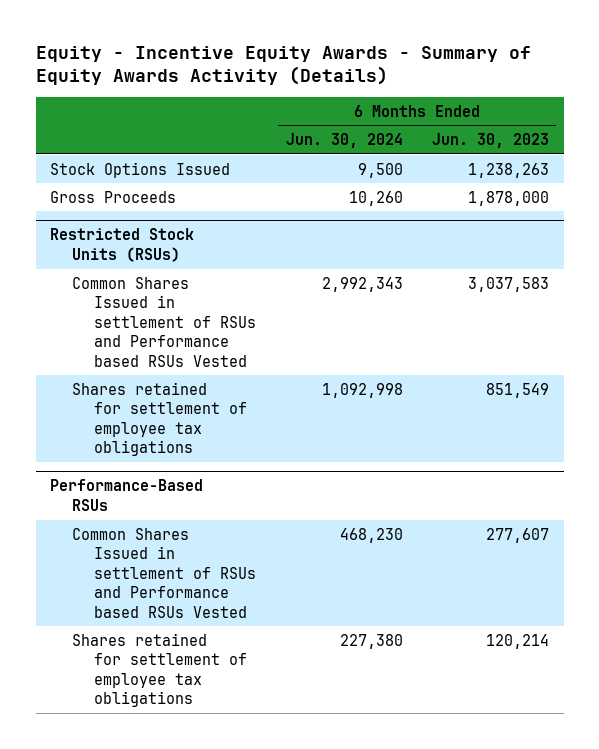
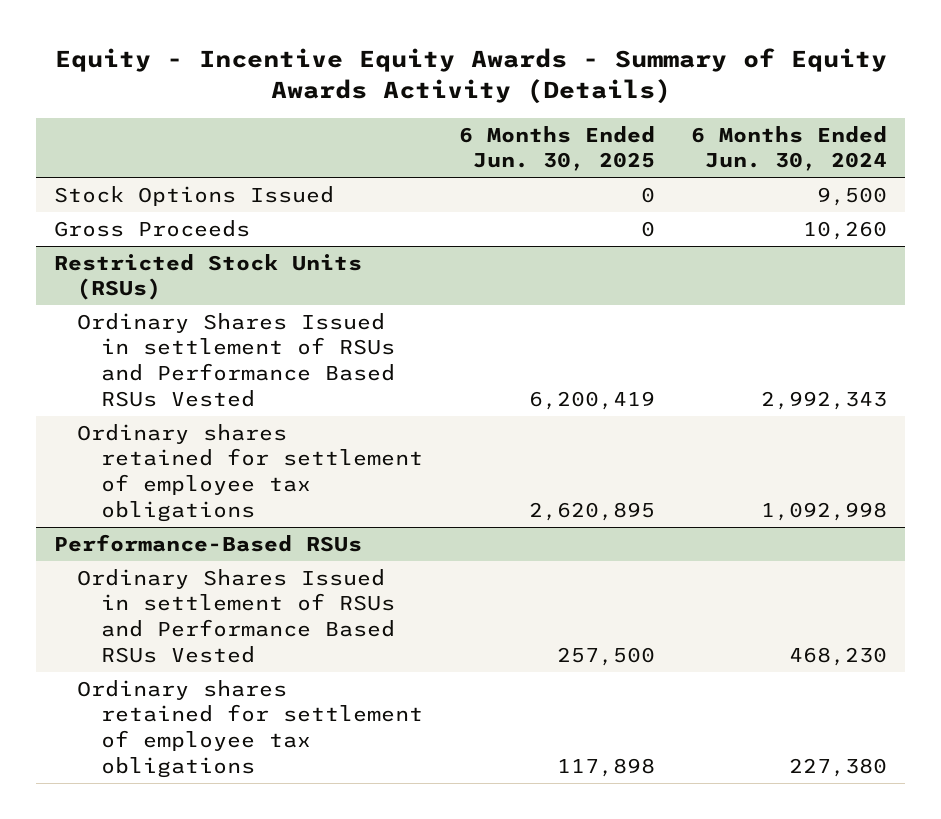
- | 6 Months Ended Jun. 30, 2024 | 6 Months Ended Jun. 30, 2023
+ | 6 Months Ended Jun. 30, 2025 | 6 Months Ended Jun. 30, 2024
@ Restricted Stock Units (RSUs)
- Common Shares Issued in settlement of RSUs and Performance based RSUs Vested | 2,992,343 | 3,037,583
- Shares retained for settlement of employee tax obligations | 1,092,998 | 851,549
+ Ordinary Shares Issued in settlement of RSUs and Performance Based RSUs Vested | 6,200,419 | 2,992,343
+ Ordinary shares retained for settlement of employee tax obligations | 2,620,895 | 1,092,998
@ Performance-Based RSUs
- Common Shares Issued in settlement of RSUs and Performance based RSUs Vested | 468,230 | 277,607
- Shares retained for settlement of employee tax obligations | 227,380 | 120,214
+ Ordinary Shares Issued in settlement of RSUs and Performance Based RSUs Vested | 257,500 | 468,230
+ Ordinary shares retained for settlement of employee tax obligations | 117,898 | 227,380

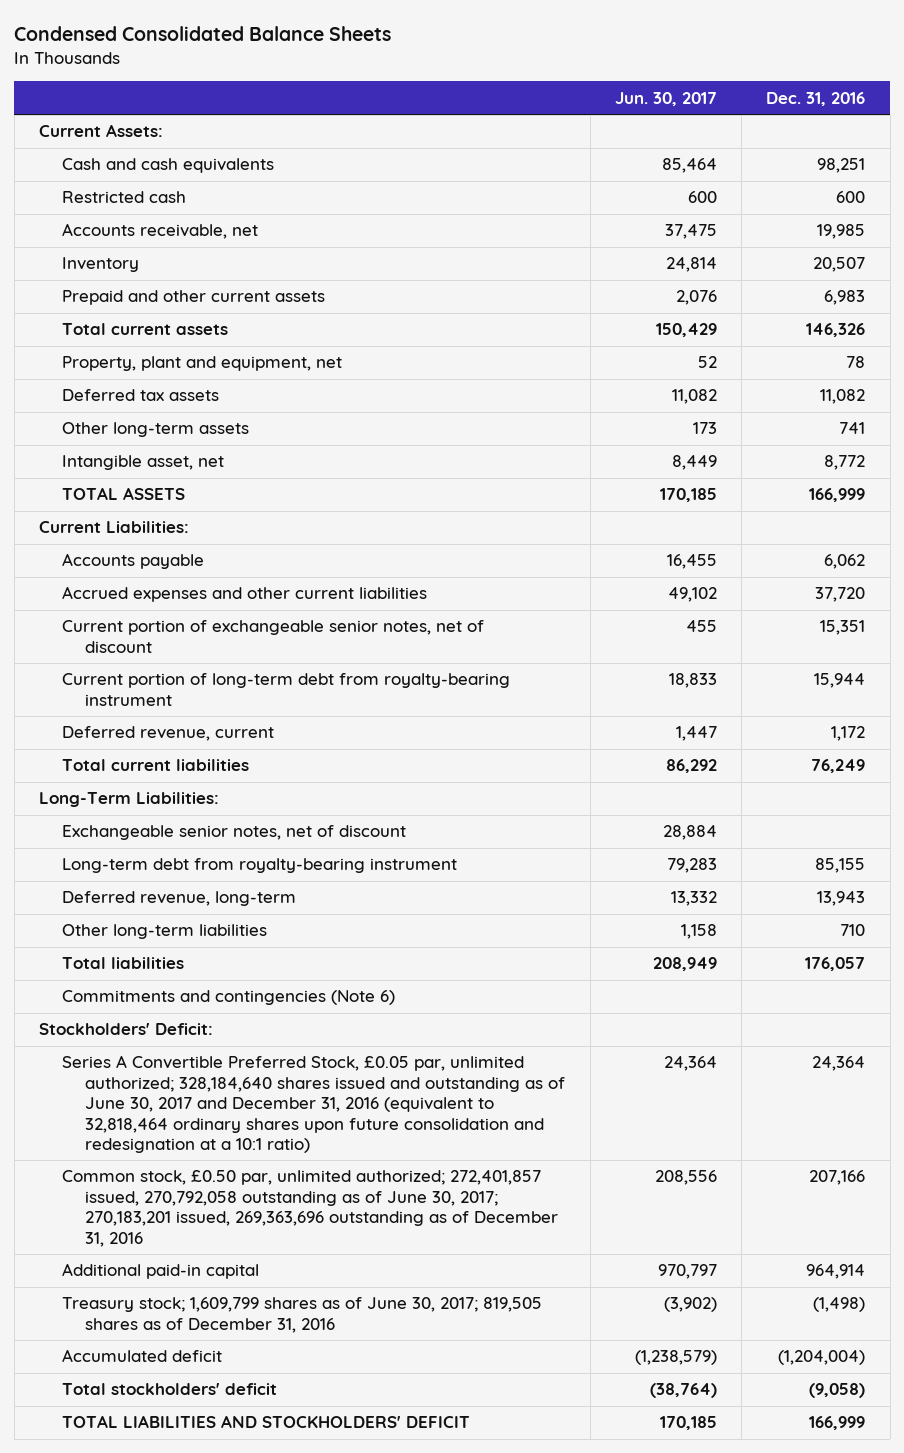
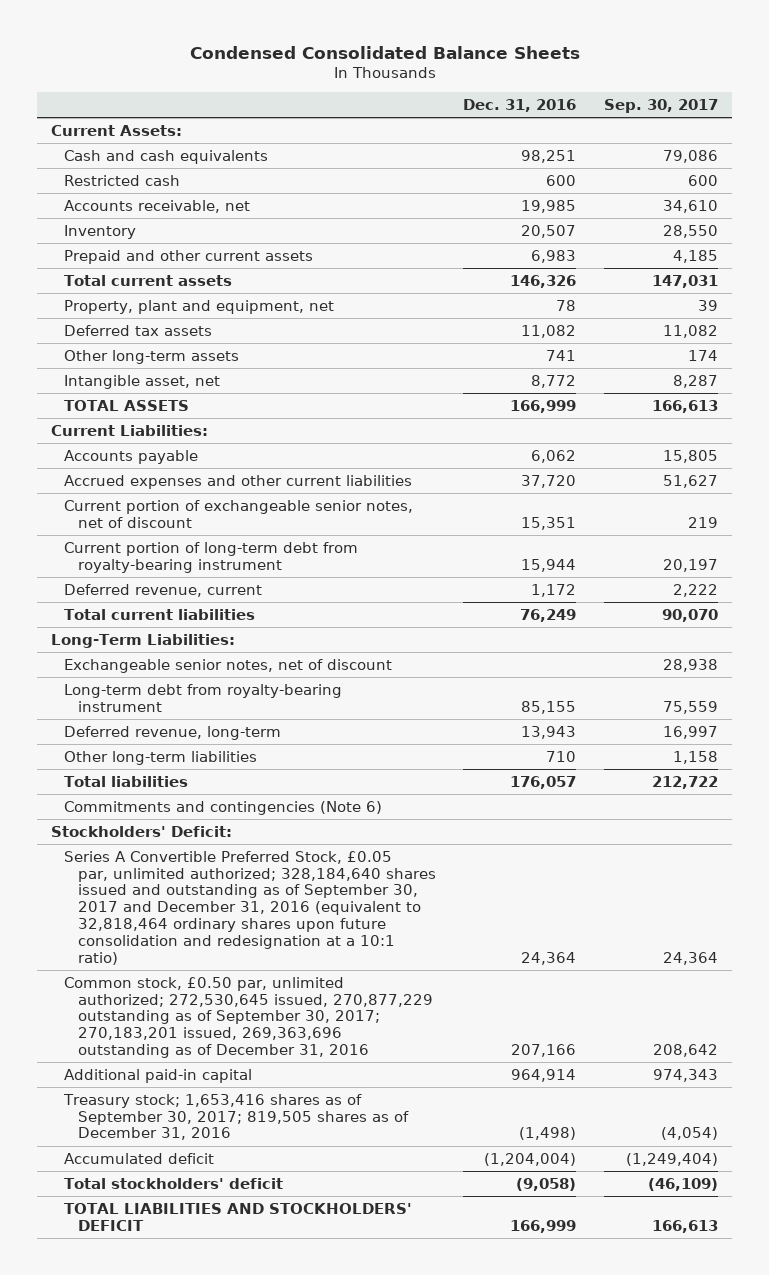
- | Jun. 30, 2017 | Dec. 31, 2016
+ | Dec. 31, 2016 | Sep. 30, 2017
- Series A Convertible Preferred Stock, £0.05 par, unlimited authorized; 328,184,640 shares issued and outstanding as of June 30, 2017 and December 31, 2016 (equivalent to 32,818,464 ordinary shares upon future consolidation and redesignation at a 10:1 ratio) | 24,364 | 24,364
- Common stock, £0.50 par, unlimited authorized; 272,401,857 issued, 270,792,058 outstanding as of June 30, 2017; 270,183,201 issued, 269,363,696 outstanding as of December 31, 2016 | 208,556 | 207,166
+ Series A Convertible Preferred Stock, £0.05 par, unlimited authorized; 328,184,640 shares issued and outstanding as of September 30, 2017 and December 31, 2016 (equivalent to 32,818,464 ordinary shares upon future consolidation and redesignation at a 10:1 ratio) | 24,364 | 24,364
+ Common stock, £0.50 par, unlimited authorized; 272,530,645 issued, 270,877,229 outstanding as of September 30, 2017; 270,183,201 issued, 269,363,696 outstanding as of December 31, 2016 | 207,166 | 208,642
- Treasury stock; 1,609,799 shares as of June 30, 2017; 819,505 shares as of December 31, 2016 | (3,902) | (1,498)
+ Treasury stock; 1,653,416 shares as of September 30, 2017; 819,505 shares as of December 31, 2016 | (1,498) | (4,054)

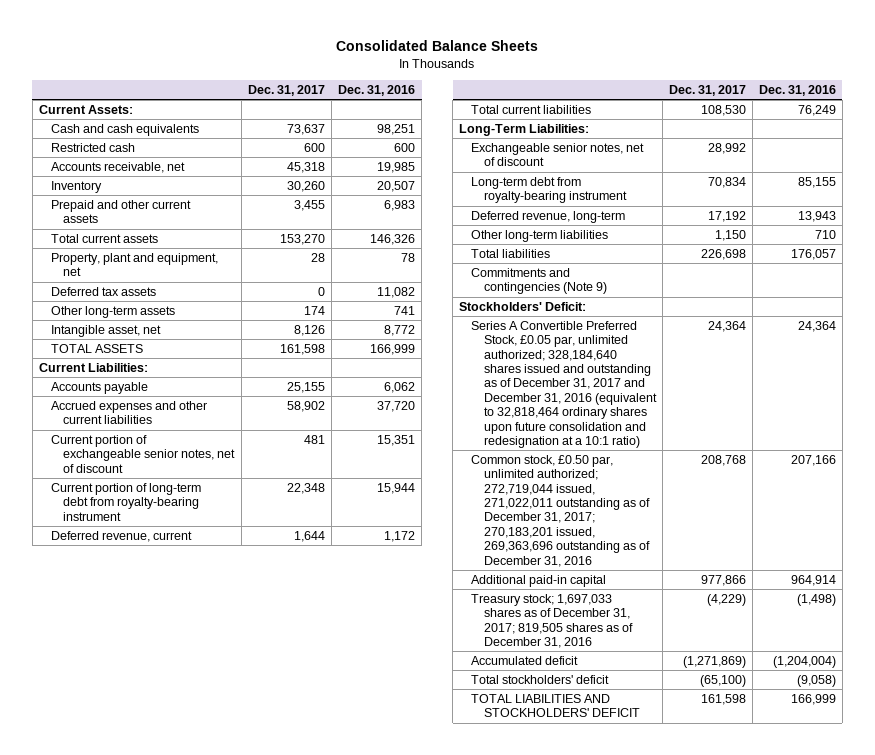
- Condensed Consolidated Balance Sheets
+ Consolidated Balance Sheets
- | Dec. 31, 2016 | Sep. 30, 2017
+ | Dec. 31, 2017 | Dec. 31, 2016
- Commitments and contingencies (Note 6)
+ Commitments and contingencies (Note 9)
- Series A Convertible Preferred Stock, £0.05 par, unlimited authorized; 328,184,640 shares issued and outstanding as of September 30, 2017 and December 31, 2016 (equivalent to 32,818,464 ordinary shares upon future consolidation and redesignation at a 10:1 ratio) | 24,364 | 24,364
- Common stock, £0.50 par, unlimited authorized; 272,530,645 issued, 270,877,229 outstanding as of September 30, 2017; 270,183,201 issued, 269,363,696 outstanding as of December 31, 2016 | 207,166 | 208,642
+ Series A Convertible Preferred Stock, £0.05 par, unlimited authorized; 328,184,640 shares issued and outstanding as of December 31, 2017 and December 31, 2016 (equivalent to 32,818,464 ordinary shares upon future consolidation and redesignation at a 10:1 ratio) | 24,364 | 24,364
+ Common stock, £0.50 par, unlimited authorized; 272,719,044 issued, 271,022,011 outstanding as of December 31, 2017; 270,183,201 issued, 269,363,696 outstanding as of December 31, 2016 | 208,768 | 207,166
- Treasury stock; 1,653,416 shares as of September 30, 2017; 819,505 shares as of December 31, 2016 | (1,498) | (4,054)
+ Treasury stock; 1,697,033 shares as of December 31, 2017; 819,505 shares as of December 31, 2016 | (4,229) | (1,498)

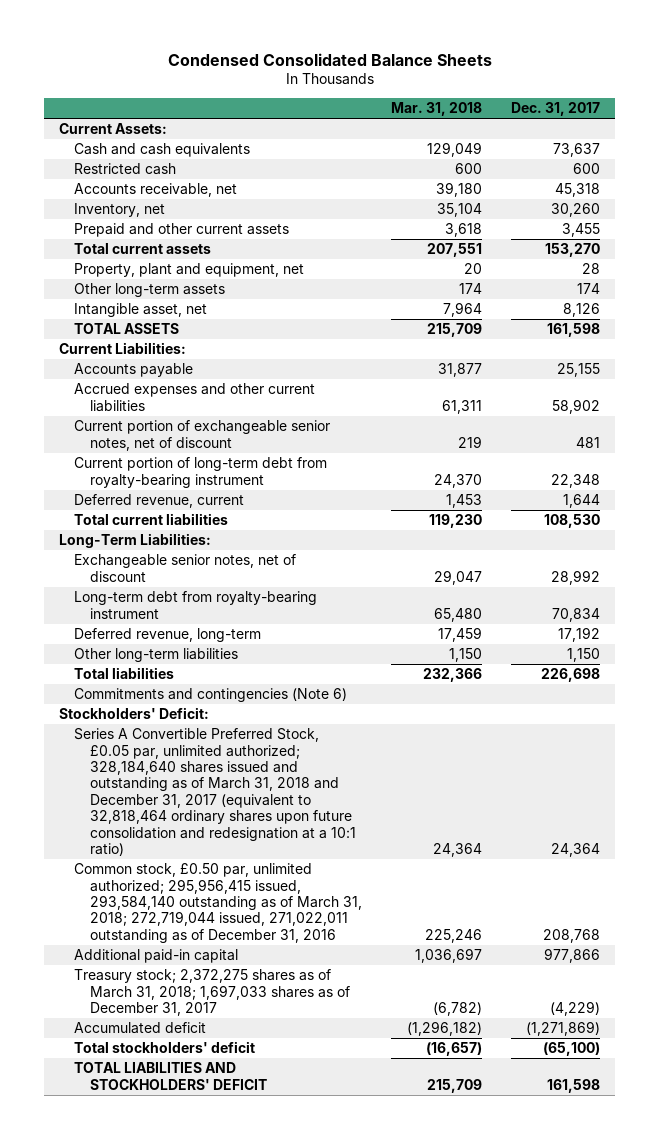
- Consolidated Balance Sheets
+ Condensed Consolidated Balance Sheets
- | Dec. 31, 2017 | Dec. 31, 2016
+ | Mar. 31, 2018 | Dec. 31, 2017
- Inventory | 30,260 | 20,507
+ Inventory, net | 35,104 | 30,260
- Deferred tax assets | 0 | 11,082
- Commitments and contingencies (Note 9)
+ Commitments and contingencies (Note 6)
- Series A Convertible Preferred Stock, £0.05 par, unlimited authorized; 328,184,640 shares issued and outstanding as of December 31, 2017 and December 31, 2016 (equivalent to 32,818,464 ordinary shares upon future consolidation and redesignation at a 10:1 ratio) | 24,364 | 24,364
- Common stock, £0.50 par, unlimited authorized; 272,719,044 issued, 271,022,011 outstanding as of December 31, 2017; 270,183,201 issued, 269,363,696 outstanding as of December 31, 2016 | 208,768 | 207,166
+ Series A Convertible Preferred Stock, £0.05 par, unlimited authorized; 328,184,640 shares issued and outstanding as of March 31, 2018 and December 31, 2017 (equivalent to 32,818,464 ordinary shares upon future consolidation and redesignation at a 10:1 ratio) | 24,364 | 24,364
+ Common stock, £0.50 par, unlimited authorized; 295,956,415 issued, 293,584,140 outstanding as of March 31, 2018; 272,719,044 issued, 271,022,011 outstanding as of December 31, 2016 | 225,246 | 208,768
- Treasury stock; 1,697,033 shares as of December 31, 2017; 819,505 shares as of December 31, 2016 | (4,229) | (1,498)
+ Treasury stock; 2,372,275 shares as of March 31, 2018; 1,697,033 shares as of December 31, 2017 | (6,782) | (4,229)

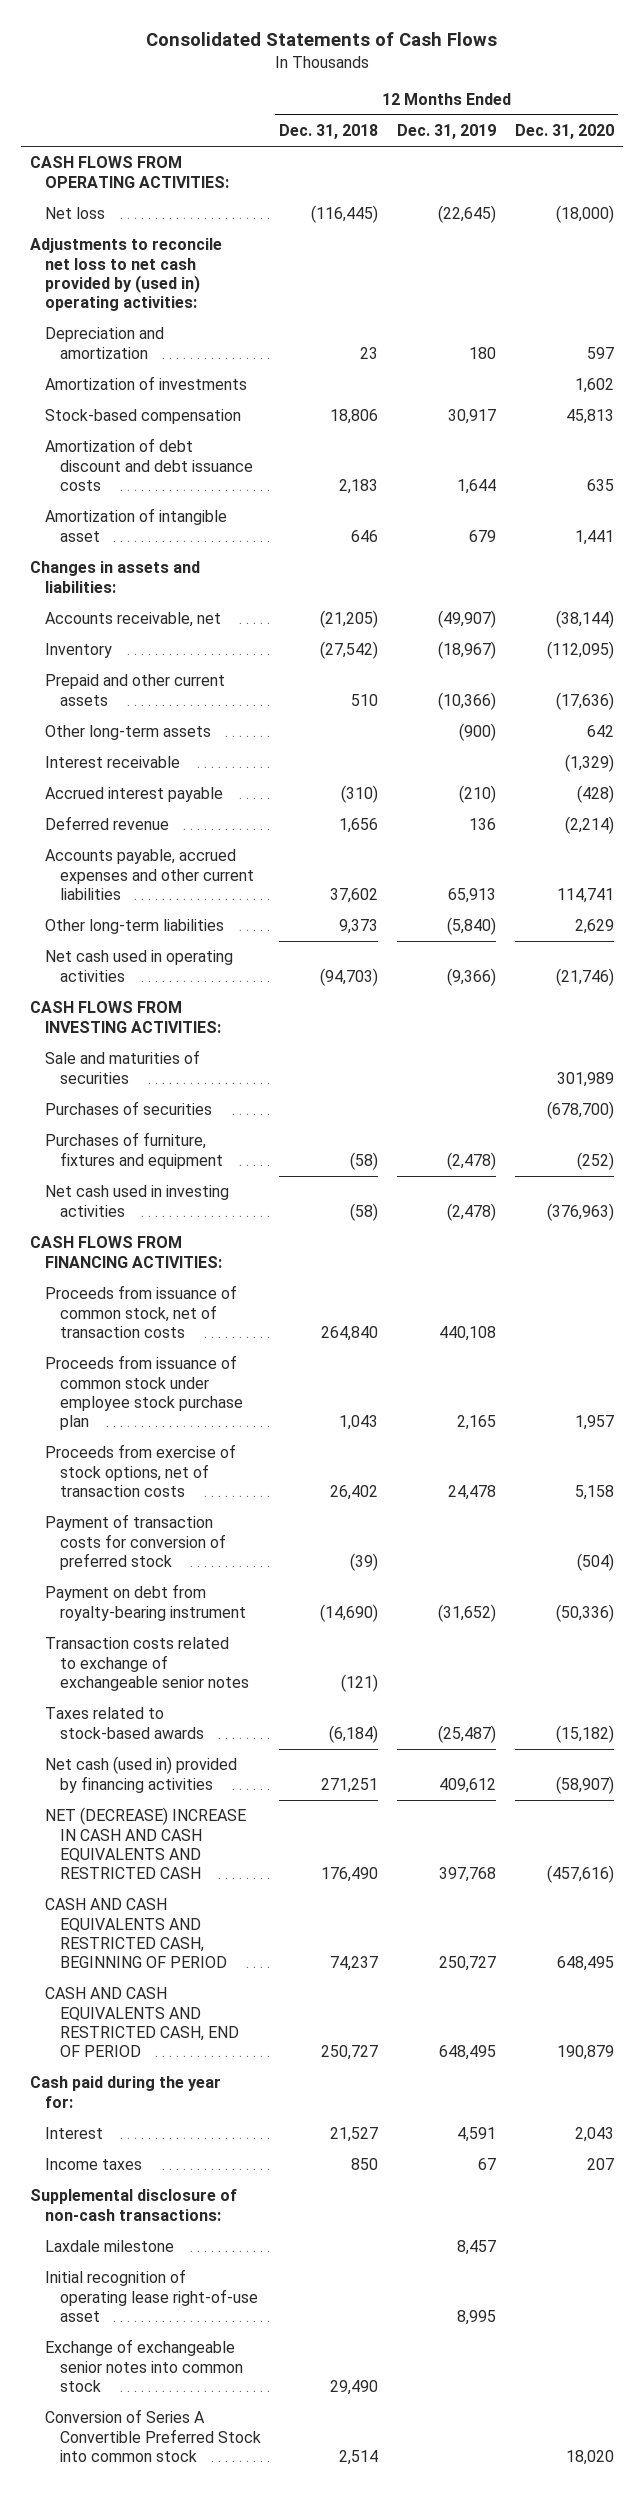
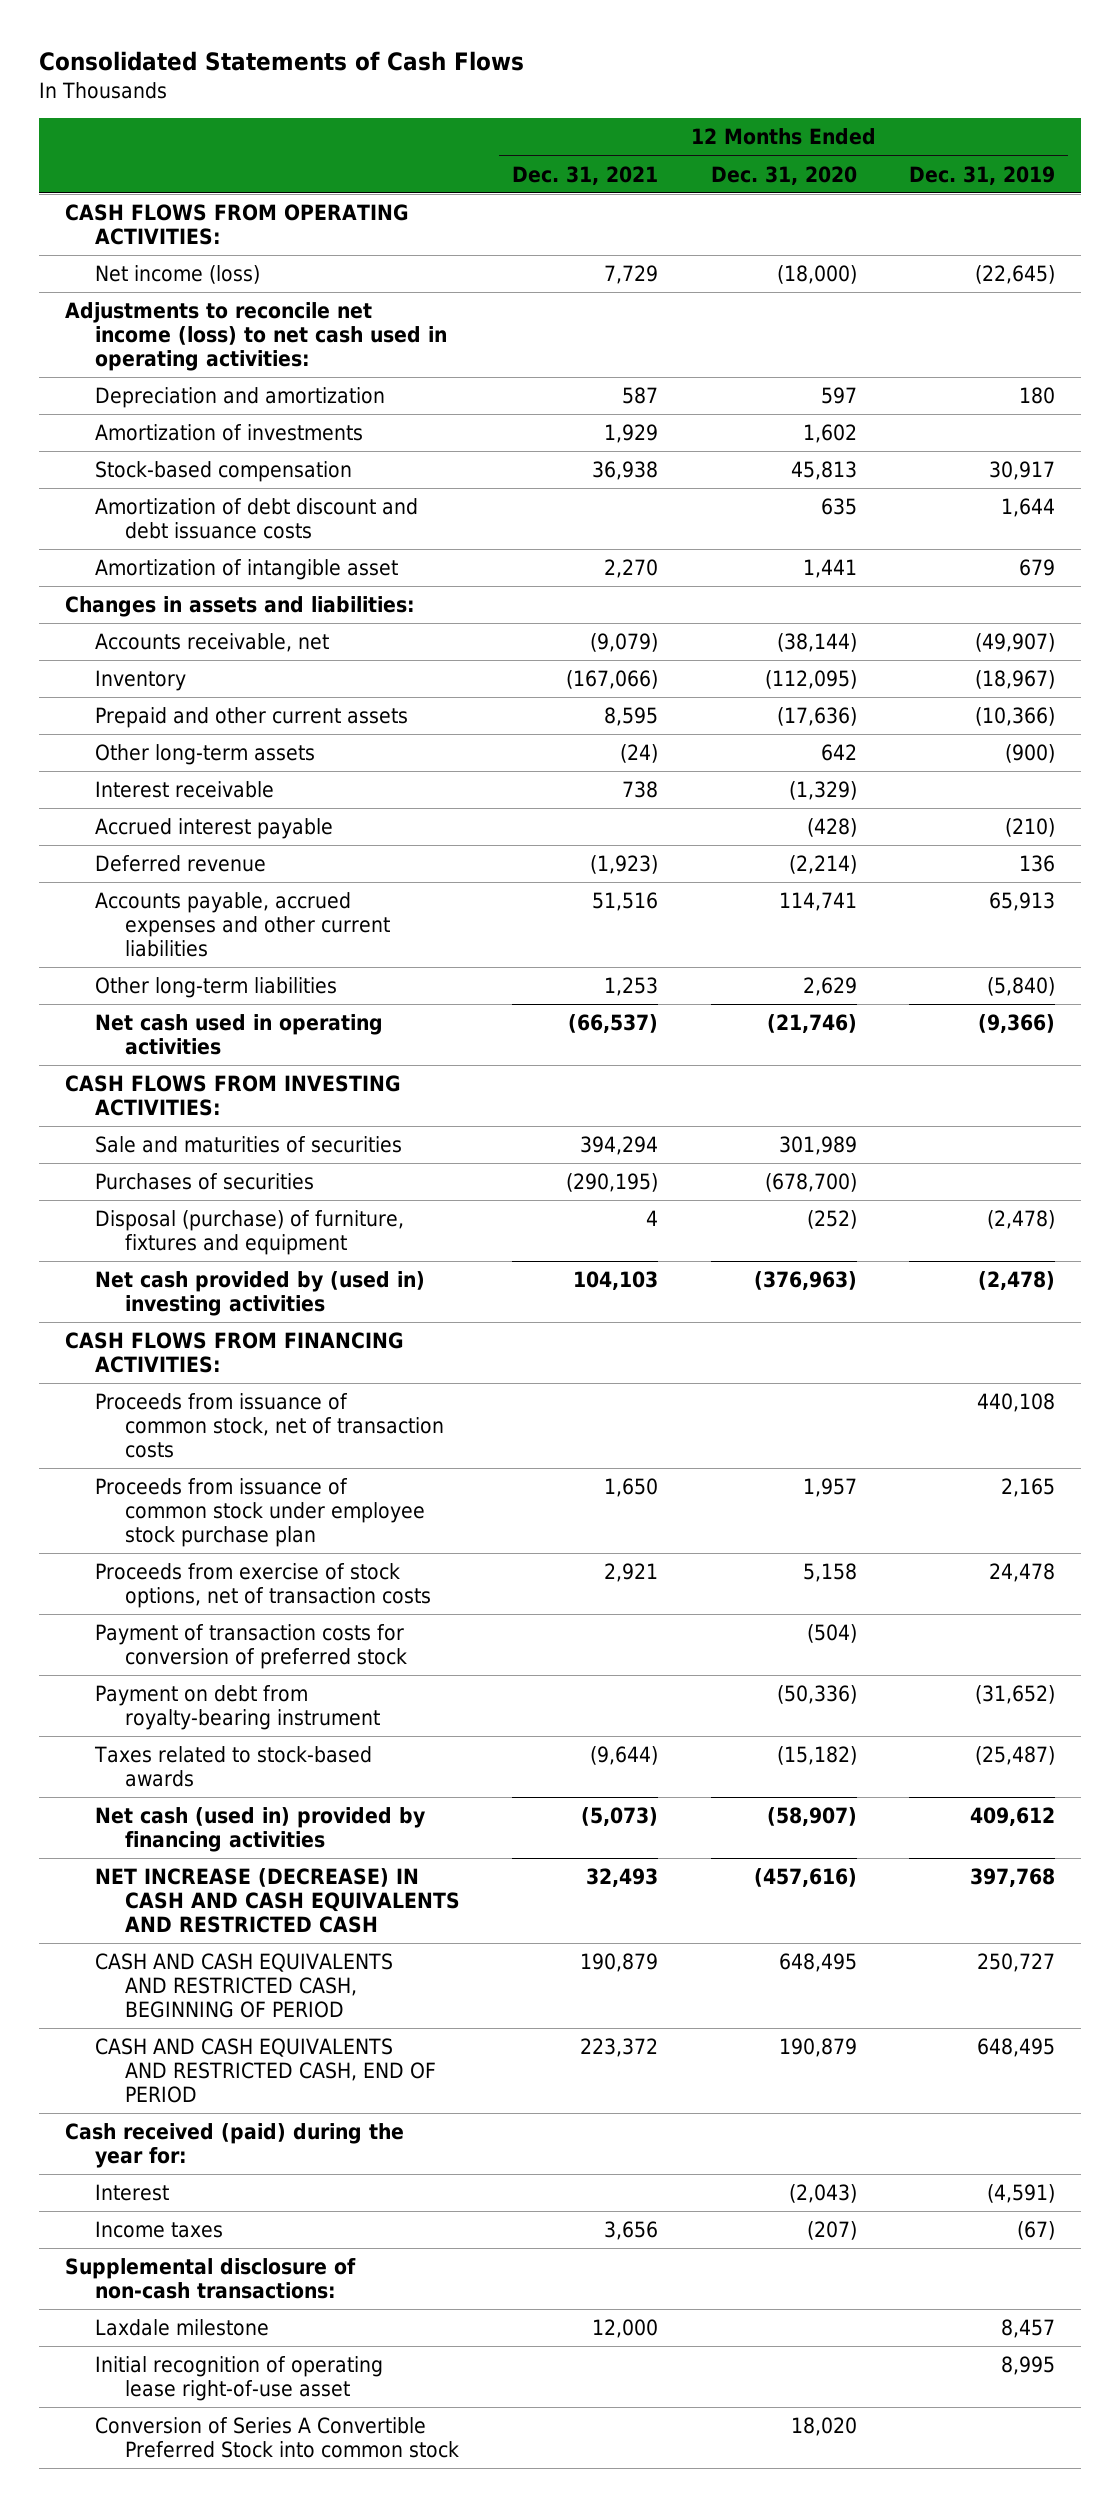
- | 12 Months Ended Dec. 31, 2018 | 12 Months Ended Dec. 31, 2019 | 12 Months Ended Dec. 31, 2020
+ | 12 Months Ended Dec. 31, 2021 | 12 Months Ended Dec. 31, 2020 | 12 Months Ended Dec. 31, 2019
- Net loss | (116,445) | (22,645) | (18,000)
- Adjustments to reconcile net loss to net cash provided by (used in) operating activities:
+ Net income (loss) | 7,729 | (18,000) | (22,645)
+ Adjustments to reconcile net income (loss) to net cash used in operating activities:
- Purchases of furniture, fixtures and equipment | (58) | (2,478) | (252)
- Net cash used in investing activities | (58) | (2,478) | (376,963)
+ Disposal (purchase) of furniture, fixtures and equipment | 4 | (252) | (2,478)
+ Net cash provided by (used in) investing activities | 104,103 | (376,963) | (2,478)
- Transaction costs related to exchange of exchangeable senior notes | (121) | |
- NET (DECREASE) INCREASE IN CASH AND CASH EQUIVALENTS AND RESTRICTED CASH | 176,490 | 397,768 | (457,616)
+ NET INCREASE (DECREASE) IN CASH AND CASH EQUIVALENTS AND RESTRICTED CASH | 32,493 | (457,616) | 397,768
- Cash paid during the year for:
- Interest | 21,527 | 4,591 | 2,043
- Income taxes | 850 | 67 | 207
+ Cash received (paid) during the year for:
+ Interest | | (2,043) | (4,591)
+ Income taxes | 3,656 | (207) | (67)
- Exchange of exchangeable senior notes into common stock | 29,490 | |

